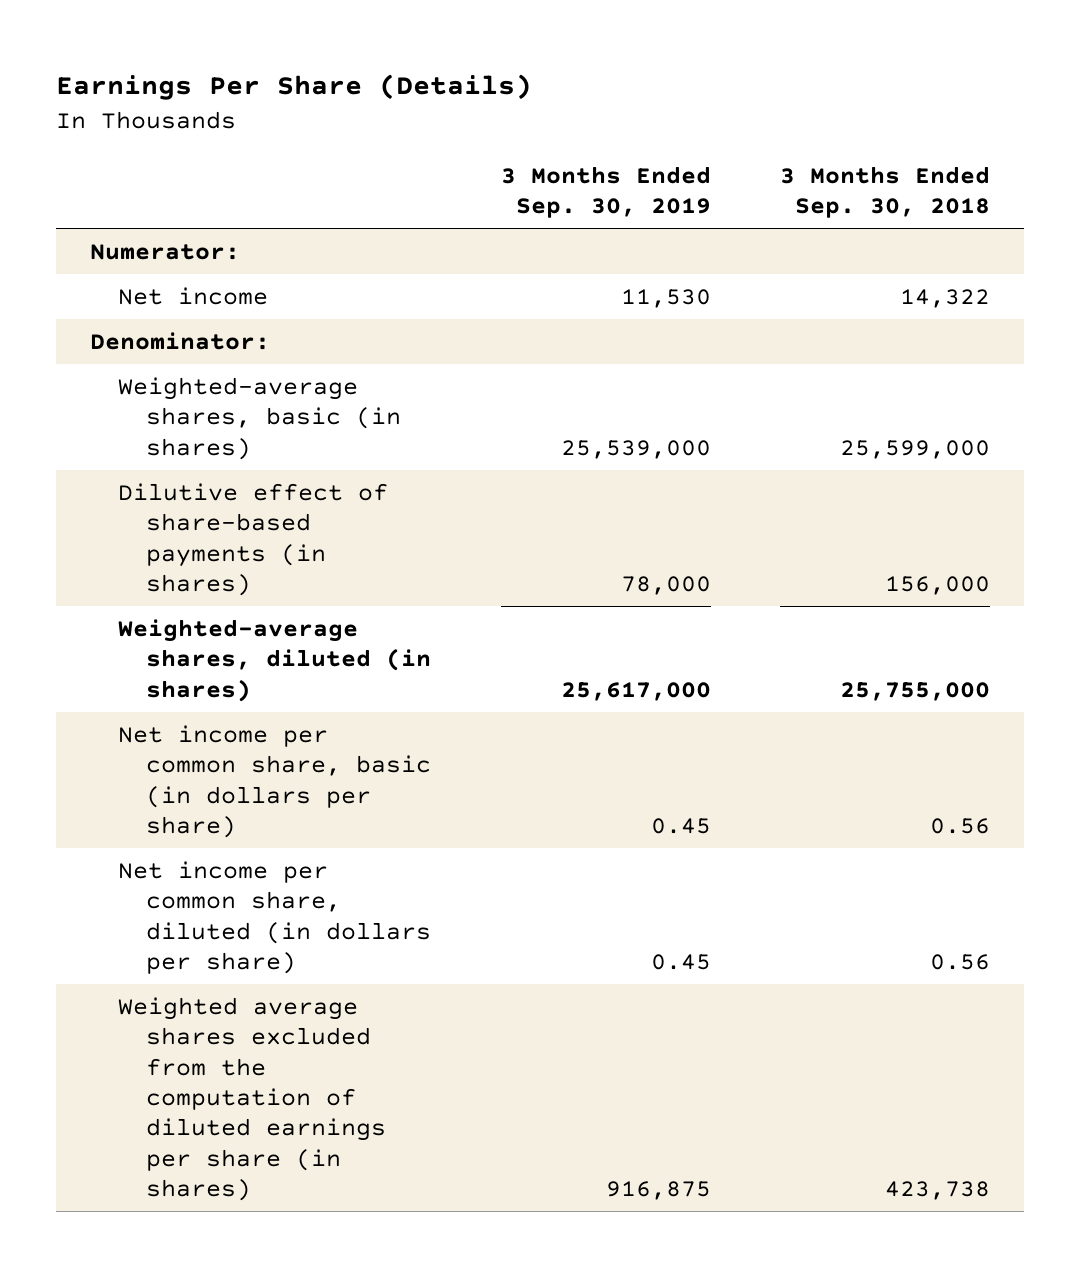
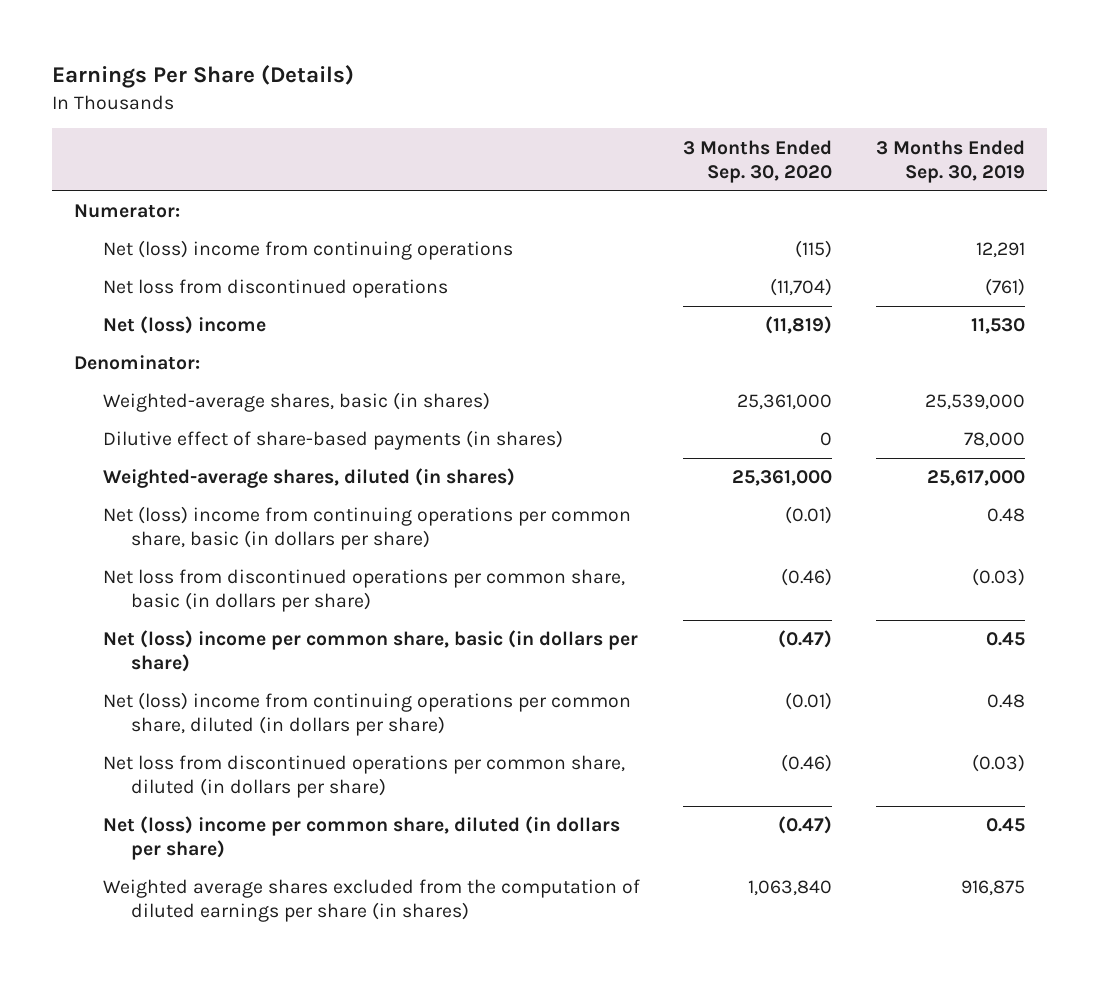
- | 3 Months Ended Sep. 30, 2019 | 3 Months Ended Sep. 30, 2018
+ | 3 Months Ended Sep. 30, 2020 | 3 Months Ended Sep. 30, 2019
- Net income | 11,530 | 14,322
+ Net (loss) income from continuing operations | (115) | 12,291
+ Net loss from discontinued operations | (11,704) | (761)
+ Net (loss) income | (11,819) | 11,530
- Net income per common share, basic (in dollars per share) | 0.45 | 0.56
- Net income per common share, diluted (in dollars per share) | 0.45 | 0.56
+ Net (loss) income from continuing operations per common share, basic (in dollars per share) | (0.01) | 0.48
+ Net loss from discontinued operations per common share, basic (in dollars per share) | (0.46) | (0.03)
+ Net (loss) income per common share, basic (in dollars per share) | (0.47) | 0.45
+ Net (loss) income from continuing operations per common share, diluted (in dollars per share) | (0.01) | 0.48
+ Net loss from discontinued operations per common share, diluted (in dollars per share) | (0.46) | (0.03)
+ Net (loss) income per common share, diluted (in dollars per share) | (0.47) | 0.45

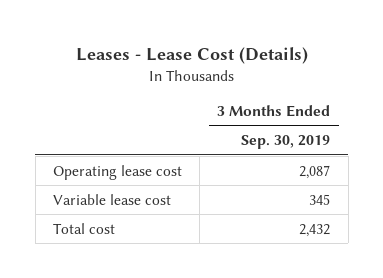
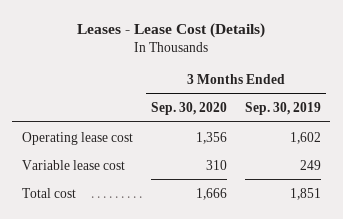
- | 3 Months Ended Sep. 30, 2019
+ | 3 Months Ended Sep. 30, 2020 | 3 Months Ended Sep. 30, 2019
- Operating lease cost | 2,087
- Variable lease cost | 345
- Total cost | 2,432
+ Operating lease cost | 1,356 | 1,602
+ Variable lease cost | 310 | 249
+ Total cost | 1,666 | 1,851

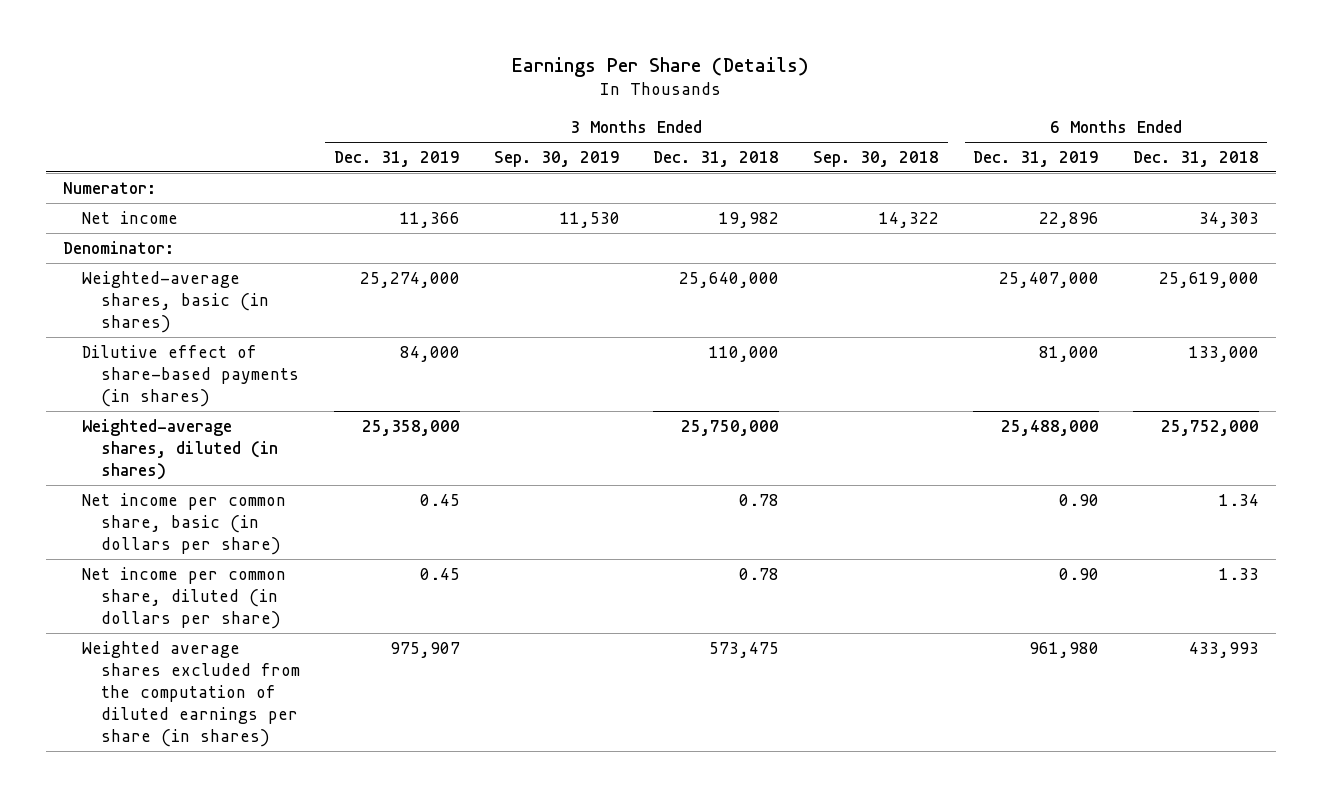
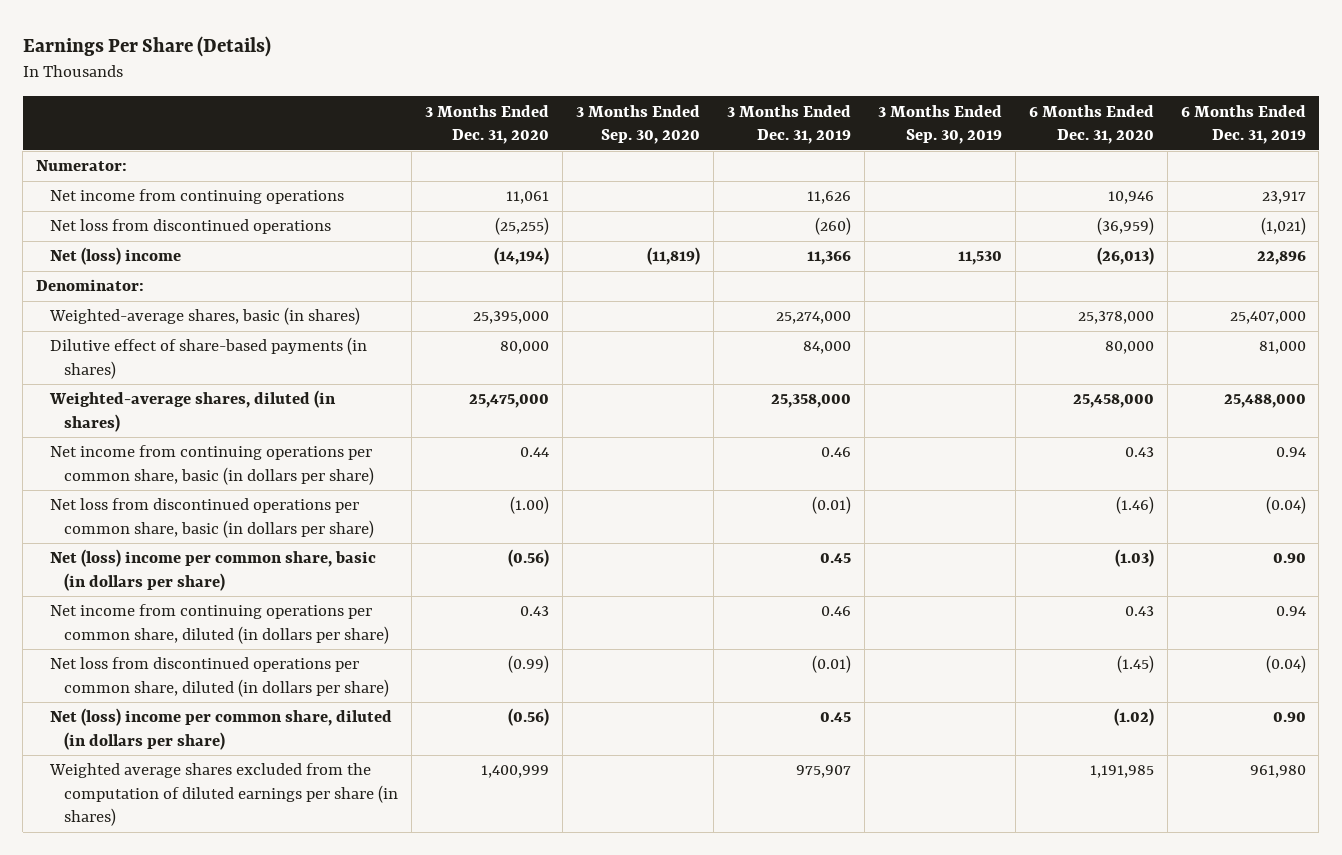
- | 3 Months Ended Dec. 31, 2019 | 3 Months Ended Sep. 30, 2019 | 3 Months Ended Dec. 31, 2018 | 3 Months Ended Sep. 30, 2018 | 6 Months Ended Dec. 31, 2019 | 6 Months Ended Dec. 31, 2018
+ | 3 Months Ended Dec. 31, 2020 | 3 Months Ended Sep. 30, 2020 | 3 Months Ended Dec. 31, 2019 | 3 Months Ended Sep. 30, 2019 | 6 Months Ended Dec. 31, 2020 | 6 Months Ended Dec. 31, 2019
- Net income | 11,366 | 11,530 | 19,982 | 14,322 | 22,896 | 34,303
+ Net income from continuing operations | 11,061 | | 11,626 | | 10,946 | 23,917
+ Net loss from discontinued operations | (25,255) | | (260) | | (36,959) | (1,021)
+ Net (loss) income | (14,194) | (11,819) | 11,366 | 11,530 | (26,013) | 22,896
- Net income per common share, basic (in dollars per share) | 0.45 | | 0.78 | | 0.90 | 1.34
- Net income per common share, diluted (in dollars per share) | 0.45 | | 0.78 | | 0.90 | 1.33
+ Net income from continuing operations per common share, basic (in dollars per share) | 0.44 | | 0.46 | | 0.43 | 0.94
+ Net loss from discontinued operations per common share, basic (in dollars per share) | (1.00) | | (0.01) | | (1.46) | (0.04)
+ Net (loss) income per common share, basic (in dollars per share) | (0.56) | | 0.45 | | (1.03) | 0.90
+ Net income from continuing operations per common share, diluted (in dollars per share) | 0.43 | | 0.46 | | 0.43 | 0.94
+ Net loss from discontinued operations per common share, diluted (in dollars per share) | (0.99) | | (0.01) | | (1.45) | (0.04)
+ Net (loss) income per common share, diluted (in dollars per share) | (0.56) | | 0.45 | | (1.02) | 0.90

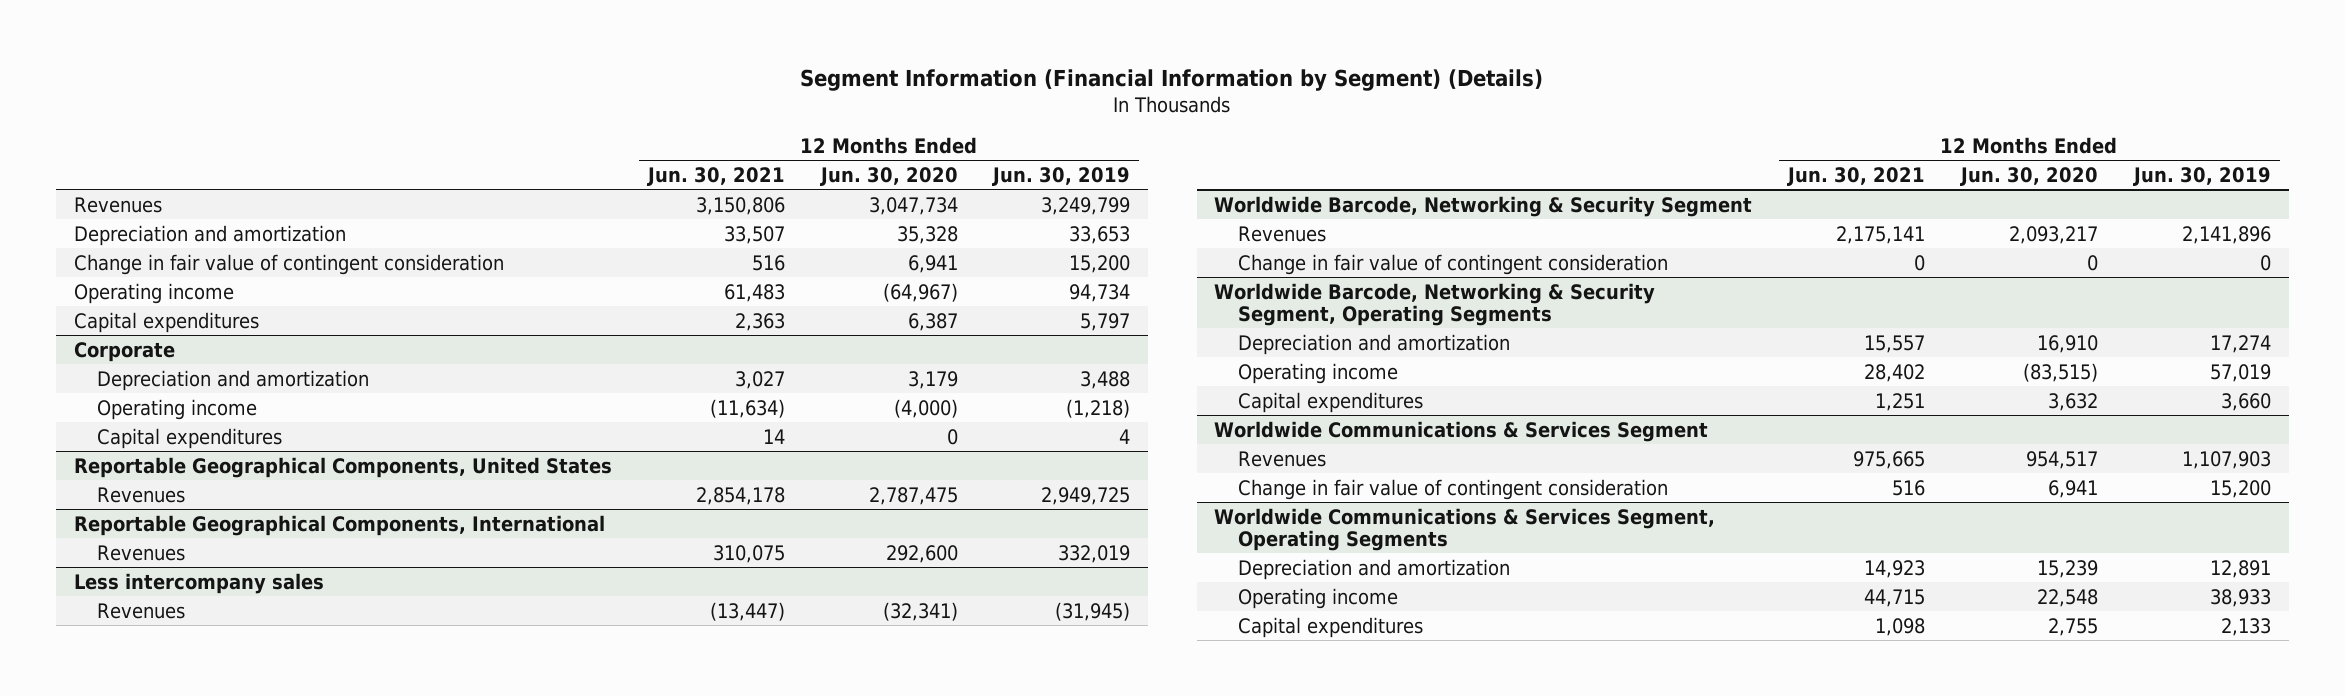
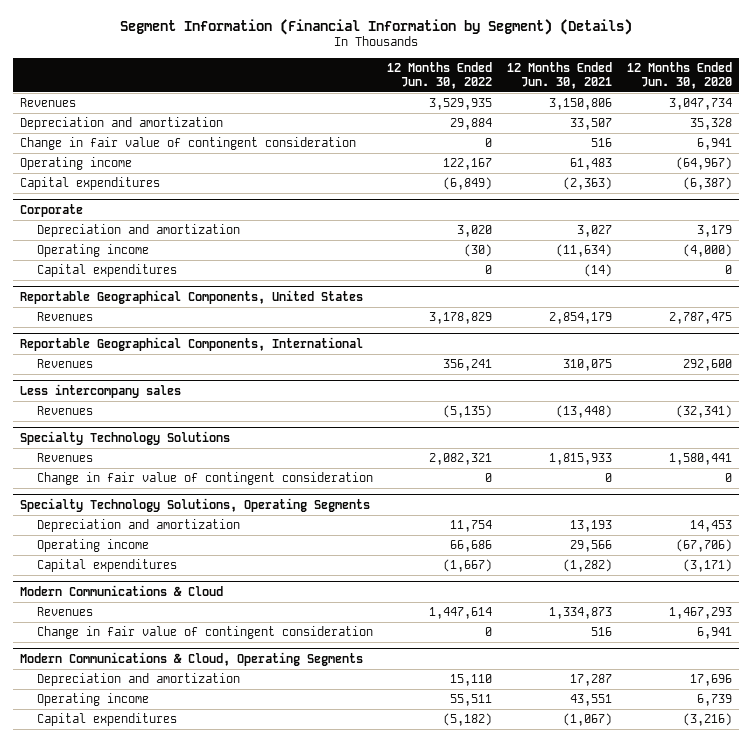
- | 12 Months Ended Jun. 30, 2021 | 12 Months Ended Jun. 30, 2020 | 12 Months Ended Jun. 30, 2019
+ | 12 Months Ended Jun. 30, 2022 | 12 Months Ended Jun. 30, 2021 | 12 Months Ended Jun. 30, 2020
- Capital expenditures | 2,363 | 6,387 | 5,797
+ Capital expenditures | (6,849) | (2,363) | (6,387)
@ Corporate
- Capital expenditures | 14 | 0 | 4
+ Capital expenditures | 0 | (14) | 0
@ Reportable Geographical Components, United States
- Revenues | 2,854,178 | 2,787,475 | 2,949,725
+ Revenues | 3,178,829 | 2,854,179 | 2,787,475
@ Less intercompany sales
- Revenues | (13,447) | (32,341) | (31,945)
- Worldwide Barcode, Networking & Security Segment
- Revenues | 2,175,141 | 2,093,217 | 2,141,896
@ Less intercompany sales
+ Revenues | (5,135) | (13,448) | (32,341)
+ Specialty Technology Solutions
+ Revenues | 2,082,321 | 1,815,933 | 1,580,441
- Worldwide Barcode, Networking & Security Segment, Operating Segments
- Depreciation and amortization | 15,557 | 16,910 | 17,274
- Operating income | 28,402 | (83,515) | 57,019
- Capital expenditures | 1,251 | 3,632 | 3,660
- Worldwide Communications & Services Segment
- Revenues | 975,665 | 954,517 | 1,107,903
+ Specialty Technology Solutions, Operating Segments
+ Depreciation and amortization | 11,754 | 13,193 | 14,453
+ Operating income | 66,686 | 29,566 | (67,706)
+ Capital expenditures | (1,667) | (1,282) | (3,171)
+ Modern Communications & Cloud
+ Revenues | 1,447,614 | 1,334,873 | 1,467,293
- Worldwide Communications & Services Segment, Operating Segments
- Depreciation and amortization | 14,923 | 15,239 | 12,891
- Operating income | 44,715 | 22,548 | 38,933
- Capital expenditures | 1,098 | 2,755 | 2,133
+ Modern Communications & Cloud, Operating Segments
+ Depreciation and amortization | 15,110 | 17,287 | 17,696
+ Operating income | 55,511 | 43,551 | 6,739
+ Capital expenditures | (5,182) | (1,067) | (3,216)

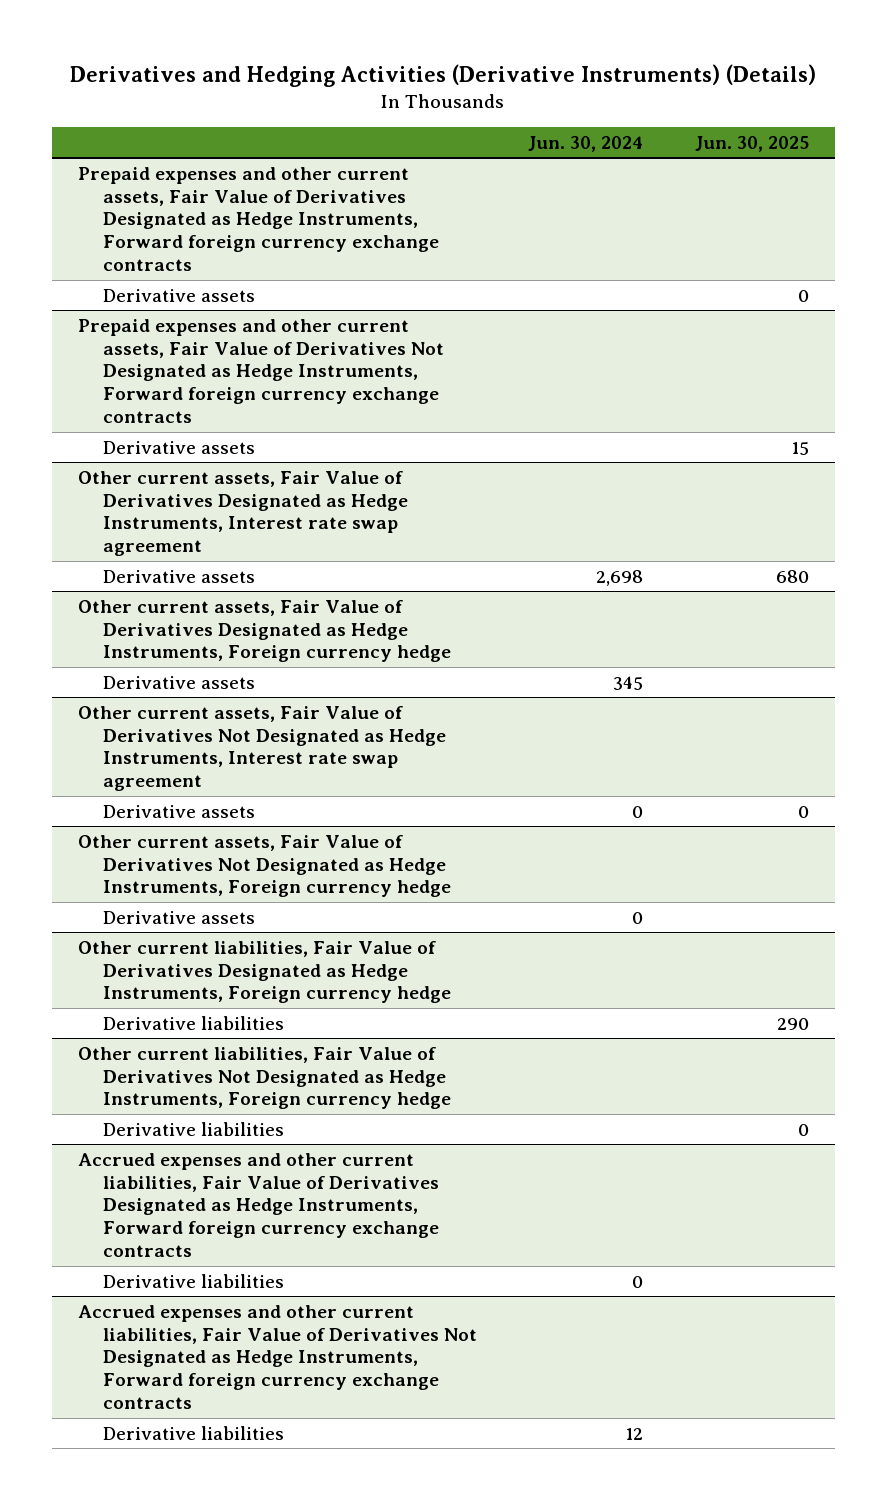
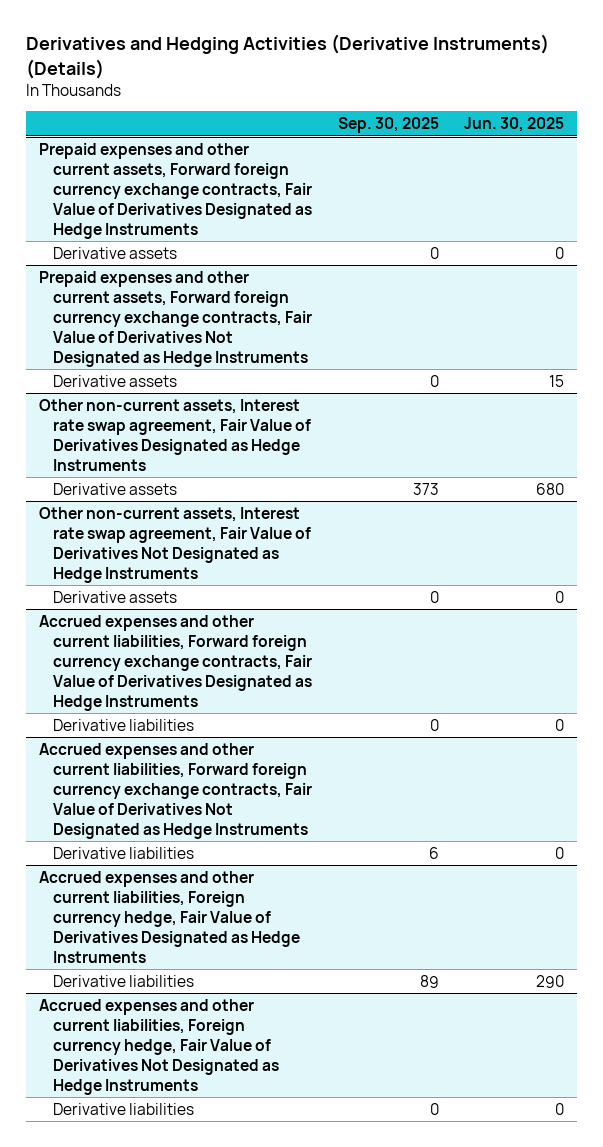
- | Jun. 30, 2024 | Jun. 30, 2025
+ | Sep. 30, 2025 | Jun. 30, 2025
- Prepaid expenses and other current assets, Fair Value of Derivatives Designated as Hedge Instruments, Forward foreign currency exchange contracts
+ Prepaid expenses and other current assets, Forward foreign currency exchange contracts, Fair Value of Derivatives Designated as Hedge Instruments
- Prepaid expenses and other current assets, Fair Value of Derivatives Not Designated as Hedge Instruments, Forward foreign currency exchange contracts
+ Prepaid expenses and other current assets, Forward foreign currency exchange contracts, Fair Value of Derivatives Not Designated as Hedge Instruments
- Other current assets, Fair Value of Derivatives Designated as Hedge Instruments, Interest rate swap agreement
+ Other non-current assets, Interest rate swap agreement, Fair Value of Derivatives Designated as Hedge Instruments
- Other current assets, Fair Value of Derivatives Designated as Hedge Instruments, Foreign currency hedge
- Derivative assets | 345 |
- Other current assets, Fair Value of Derivatives Not Designated as Hedge Instruments, Interest rate swap agreement
+ Other non-current assets, Interest rate swap agreement, Fair Value of Derivatives Not Designated as Hedge Instruments
- Other current assets, Fair Value of Derivatives Not Designated as Hedge Instruments, Foreign currency hedge
- Derivative assets | 0 |
- Other current liabilities, Fair Value of Derivatives Designated as Hedge Instruments, Foreign currency hedge
+ Accrued expenses and other current liabilities, Forward foreign currency exchange contracts, Fair Value of Derivatives Designated as Hedge Instruments
+ Derivative liabilities | 0 | 0
+ Accrued expenses and other current liabilities, Forward foreign currency exchange contracts, Fair Value of Derivatives Not Designated as Hedge Instruments
+ Derivative liabilities | 6 | 0
+ Accrued expenses and other current liabilities, Foreign currency hedge, Fair Value of Derivatives Designated as Hedge Instruments
- Other current liabilities, Fair Value of Derivatives Not Designated as Hedge Instruments, Foreign currency hedge
+ Accrued expenses and other current liabilities, Foreign currency hedge, Fair Value of Derivatives Not Designated as Hedge Instruments
- Accrued expenses and other current liabilities, Fair Value of Derivatives Designated as Hedge Instruments, Forward foreign currency exchange contracts
- Derivative liabilities | 0 |
- Accrued expenses and other current liabilities, Fair Value of Derivatives Not Designated as Hedge Instruments, Forward foreign currency exchange contracts
- Derivative liabilities | 12 |

